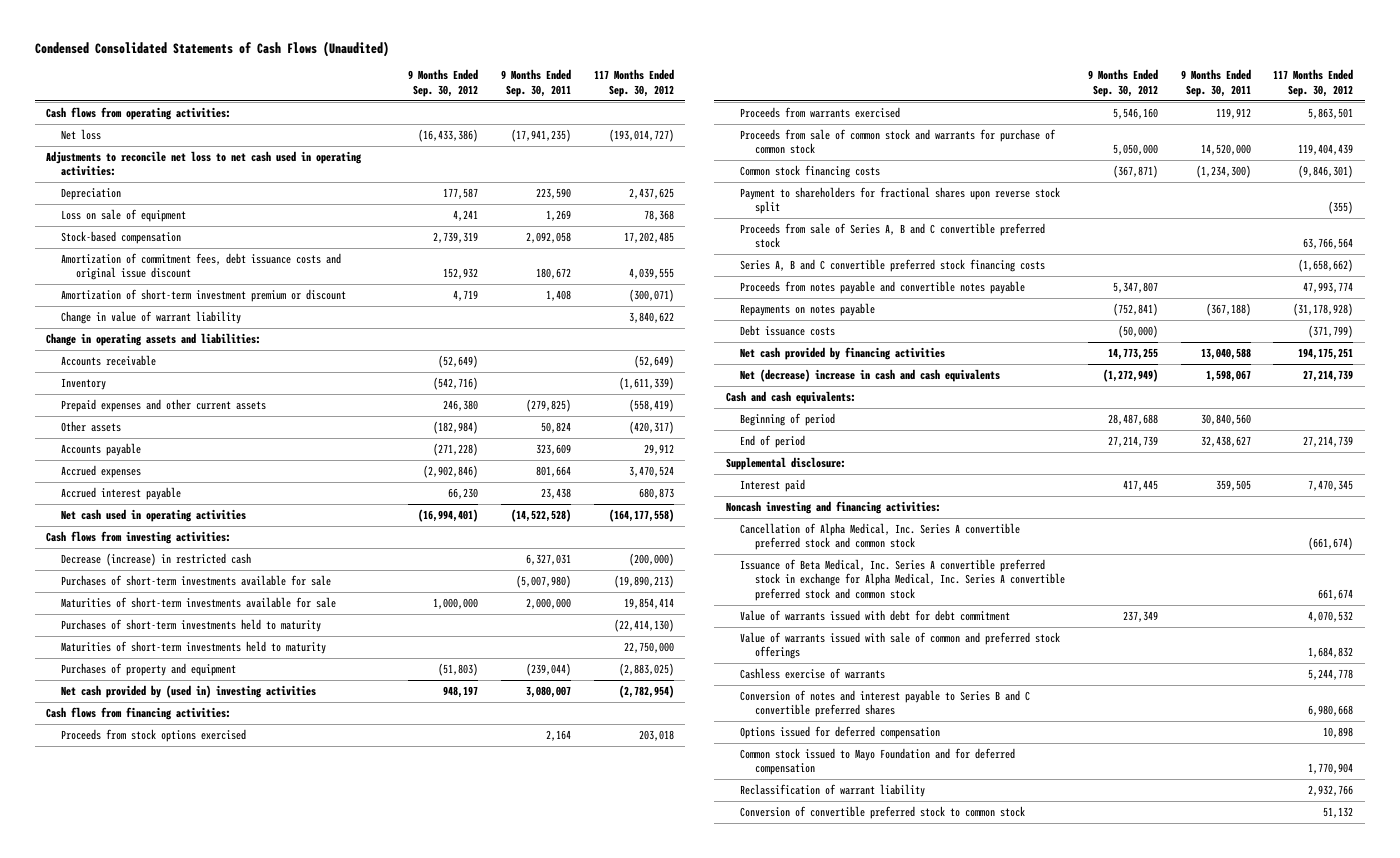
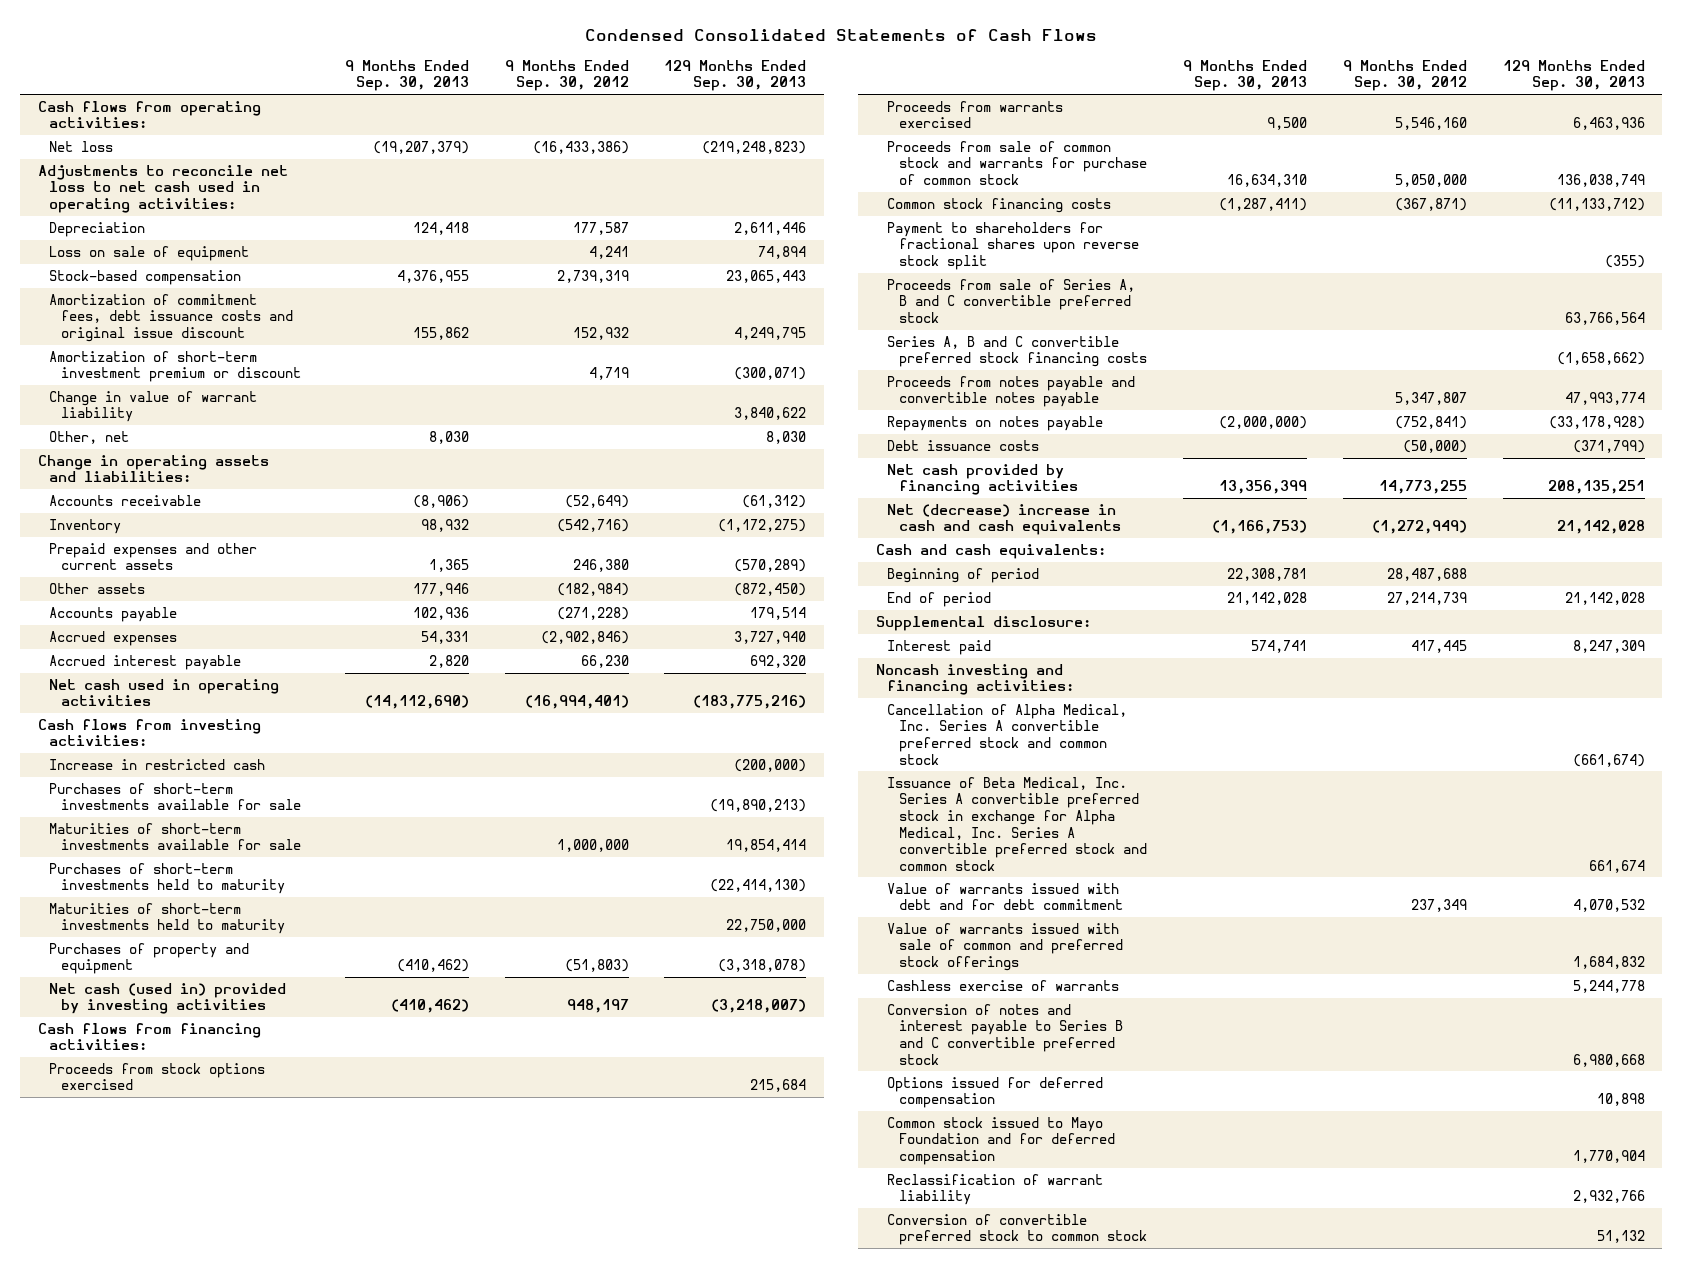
- Condensed Consolidated Statements of Cash Flows (Unaudited)
+ Condensed Consolidated Statements of Cash Flows
- | 9 Months Ended Sep. 30, 2012 | 9 Months Ended Sep. 30, 2011 | 117 Months Ended Sep. 30, 2012
+ | 9 Months Ended Sep. 30, 2013 | 9 Months Ended Sep. 30, 2012 | 129 Months Ended Sep. 30, 2013
+ Other, net | 8,030 | | 8,030
- Decrease (increase) in restricted cash | | 6,327,031 | (200,000)
+ Increase in restricted cash | | | (200,000)
- Net cash provided by (used in) investing activities | 948,197 | 3,080,007 | (2,782,954)
+ Net cash (used in) provided by investing activities | (410,462) | 948,197 | (3,218,007)
- Value of warrants issued with debt for debt commitment | 237,349 | | 4,070,532
+ Value of warrants issued with debt and for debt commitment | | 237,349 | 4,070,532
- Conversion of notes and interest payable to Series B and C convertible preferred shares | | | 6,980,668
+ Conversion of notes and interest payable to Series B and C convertible preferred stock | | | 6,980,668

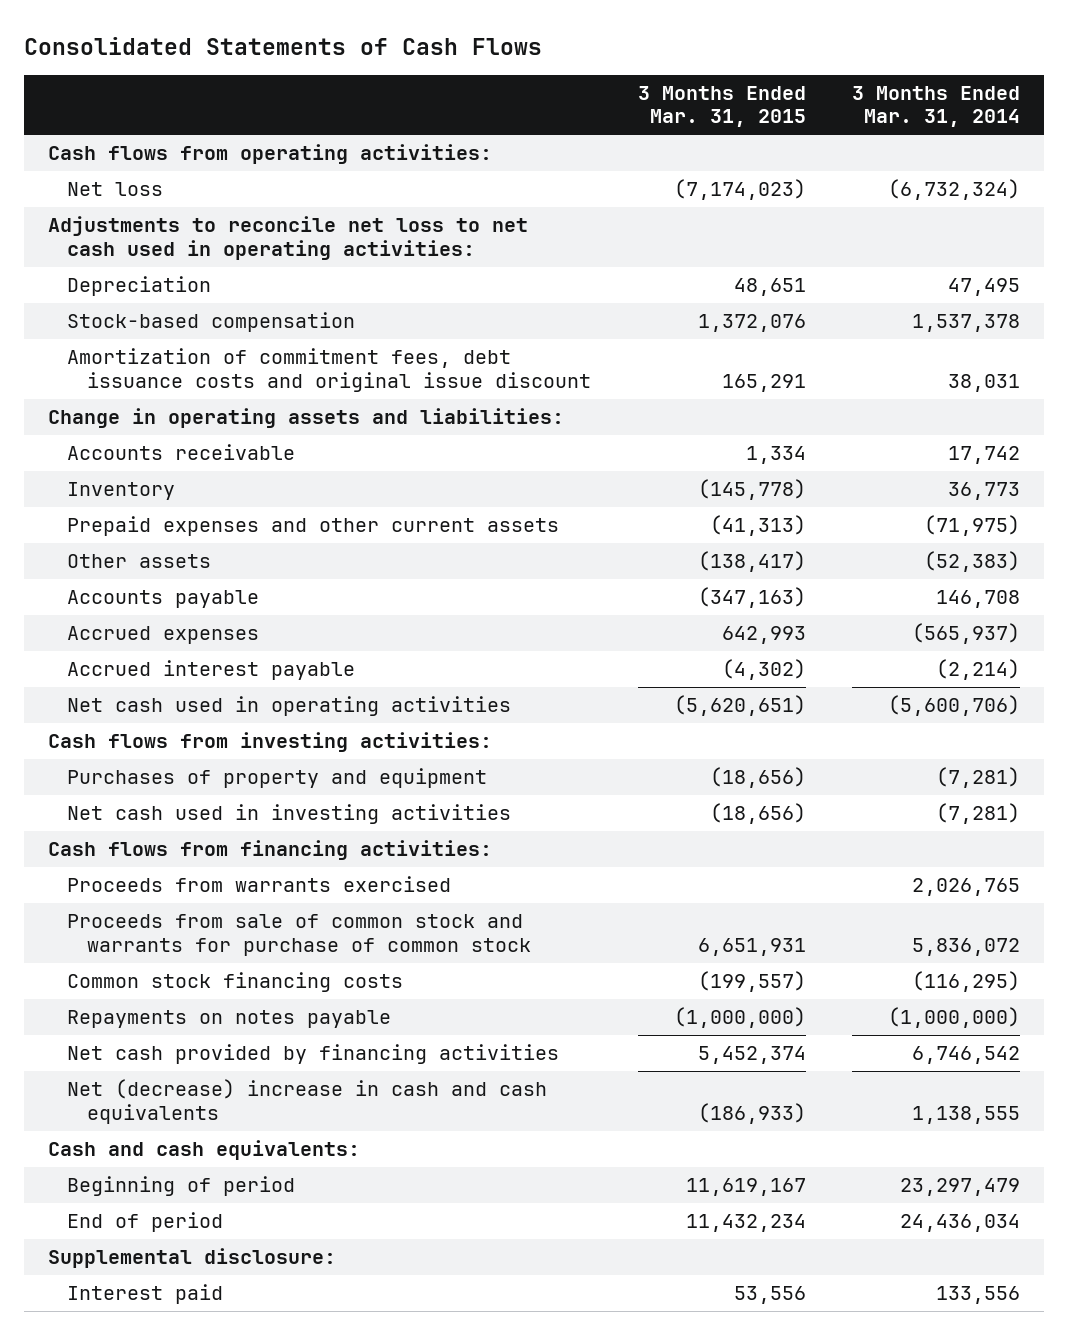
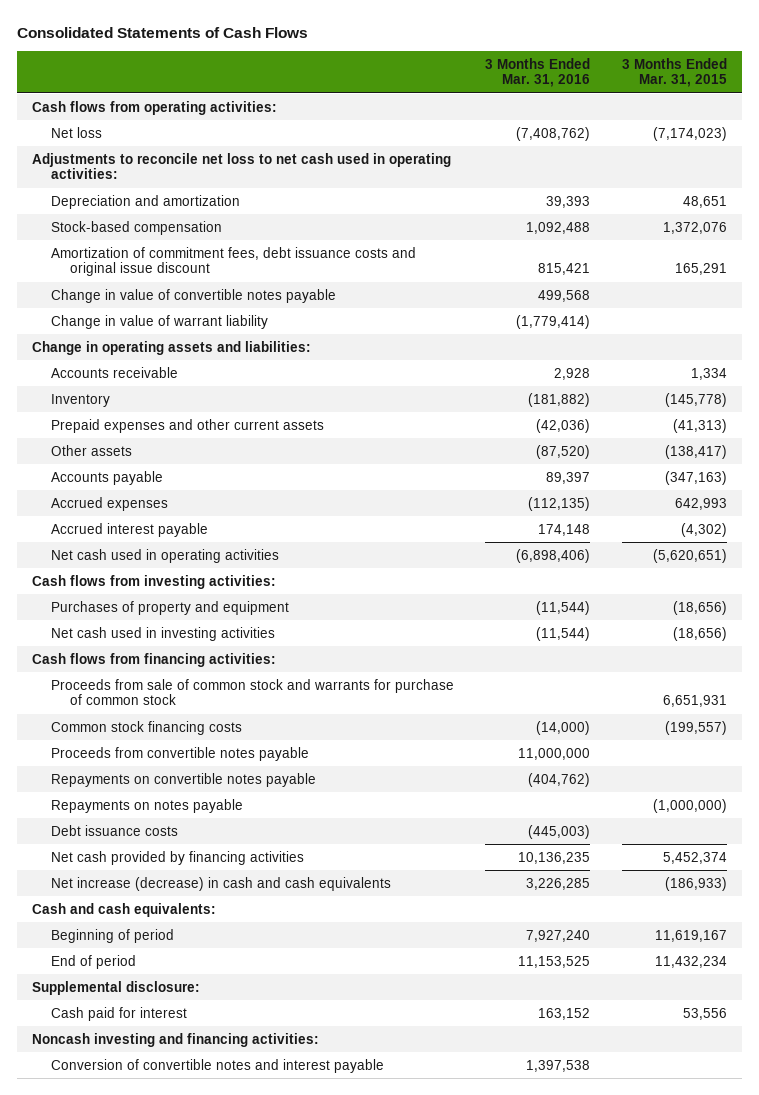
- | 3 Months Ended Mar. 31, 2015 | 3 Months Ended Mar. 31, 2014
+ | 3 Months Ended Mar. 31, 2016 | 3 Months Ended Mar. 31, 2015
- Depreciation | 48,651 | 47,495
+ Depreciation and amortization | 39,393 | 48,651
+ Change in value of convertible notes payable | 499,568 |
+ Change in value of warrant liability | (1,779,414) |
- Proceeds from warrants exercised | | 2,026,765
+ Proceeds from convertible notes payable | 11,000,000 |
+ Repayments on convertible notes payable | (404,762) |
+ Debt issuance costs | (445,003) |
- Net (decrease) increase in cash and cash equivalents | (186,933) | 1,138,555
+ Net increase (decrease) in cash and cash equivalents | 3,226,285 | (186,933)
- Interest paid | 53,556 | 133,556
+ Cash paid for interest | 163,152 | 53,556
+ Noncash investing and financing activities:
+ Conversion of convertible notes and interest payable | 1,397,538 |

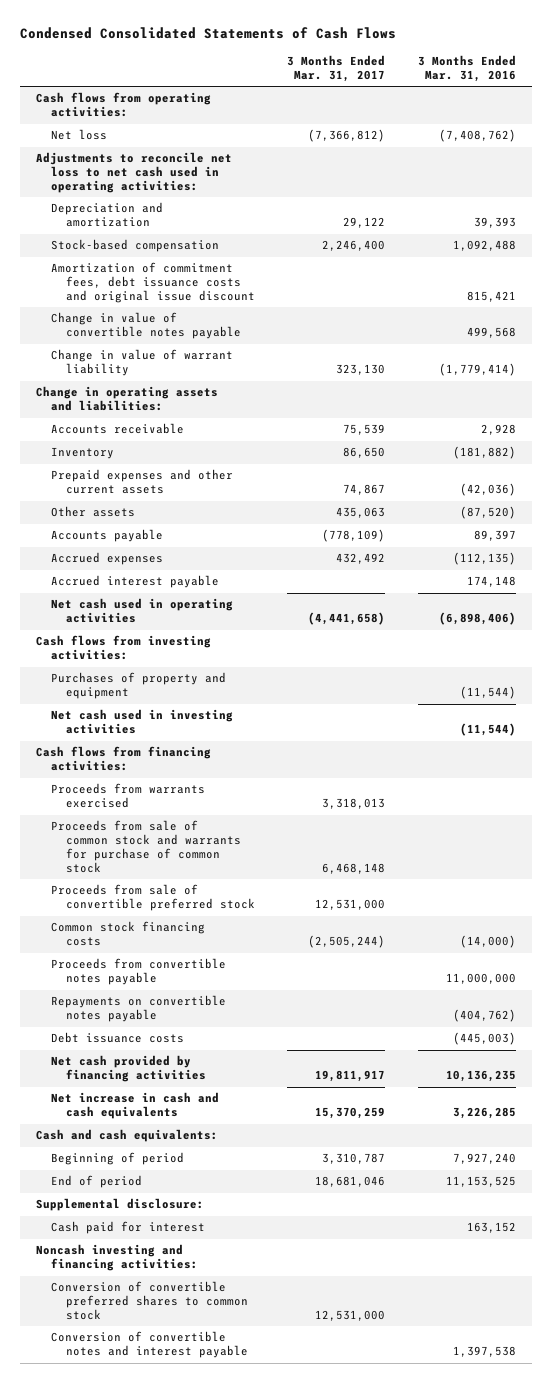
- Consolidated Statements of Cash Flows
+ Condensed Consolidated Statements of Cash Flows
- | 3 Months Ended Mar. 31, 2016 | 3 Months Ended Mar. 31, 2015
+ | 3 Months Ended Mar. 31, 2017 | 3 Months Ended Mar. 31, 2016
+ Proceeds from warrants exercised | 3,318,013 |
+ Proceeds from sale of convertible preferred stock | 12,531,000 |
- Repayments on notes payable | | (1,000,000)
- Net increase (decrease) in cash and cash equivalents | 3,226,285 | (186,933)
+ Net increase in cash and cash equivalents | 15,370,259 | 3,226,285
+ Conversion of convertible preferred shares to common stock | 12,531,000 |

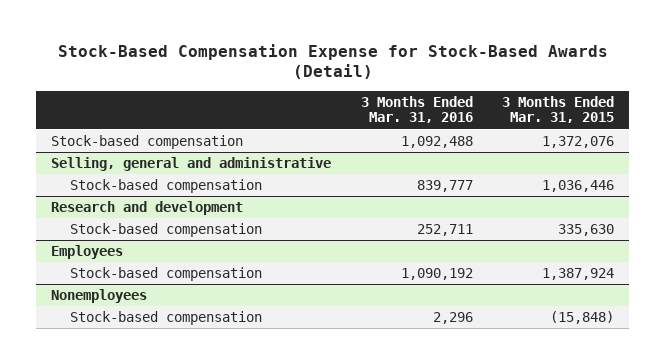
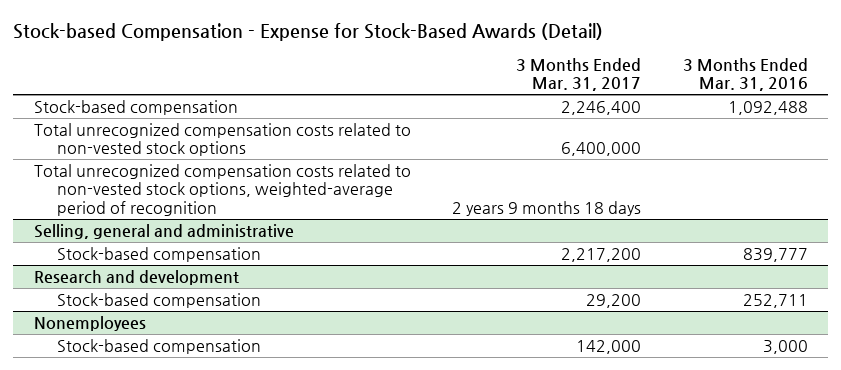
- Stock-Based Compensation Expense for Stock-Based Awards (Detail)
+ Stock-based Compensation - Expense for Stock-Based Awards (Detail)
- | 3 Months Ended Mar. 31, 2016 | 3 Months Ended Mar. 31, 2015
+ | 3 Months Ended Mar. 31, 2017 | 3 Months Ended Mar. 31, 2016
+ Total unrecognized compensation costs related to non-vested stock options | 6,400,000 |
+ Total unrecognized compensation costs related to non-vested stock options, weighted-average period of recognition | 2 years 9 months 18 days |
- Employees
- Stock-based compensation | 1,090,192 | 1,387,924
@ Nonemployees
- Stock-based compensation | 2,296 | (15,848)
+ Stock-based compensation | 142,000 | 3,000

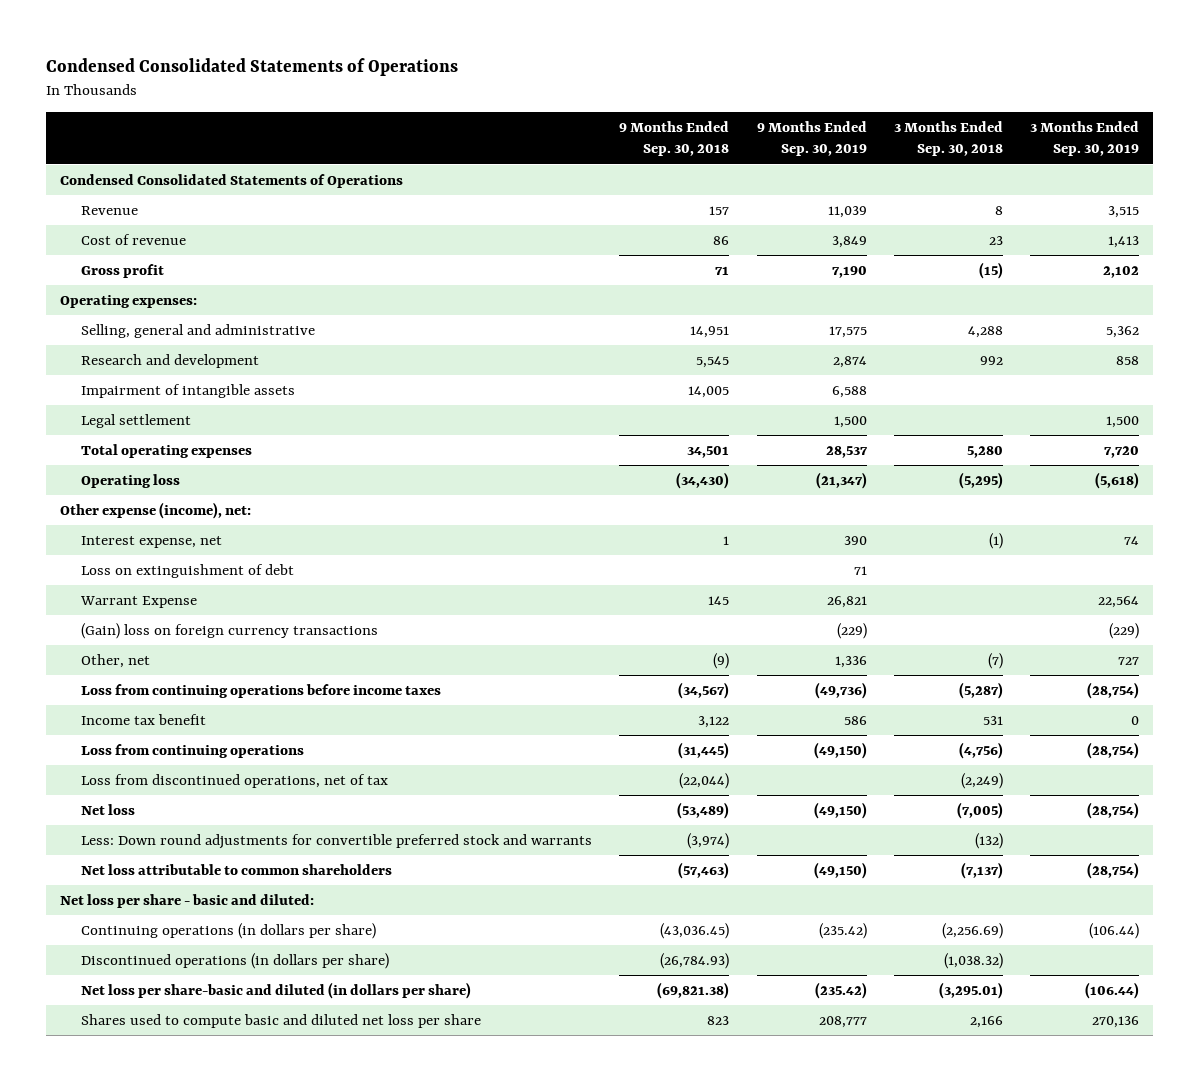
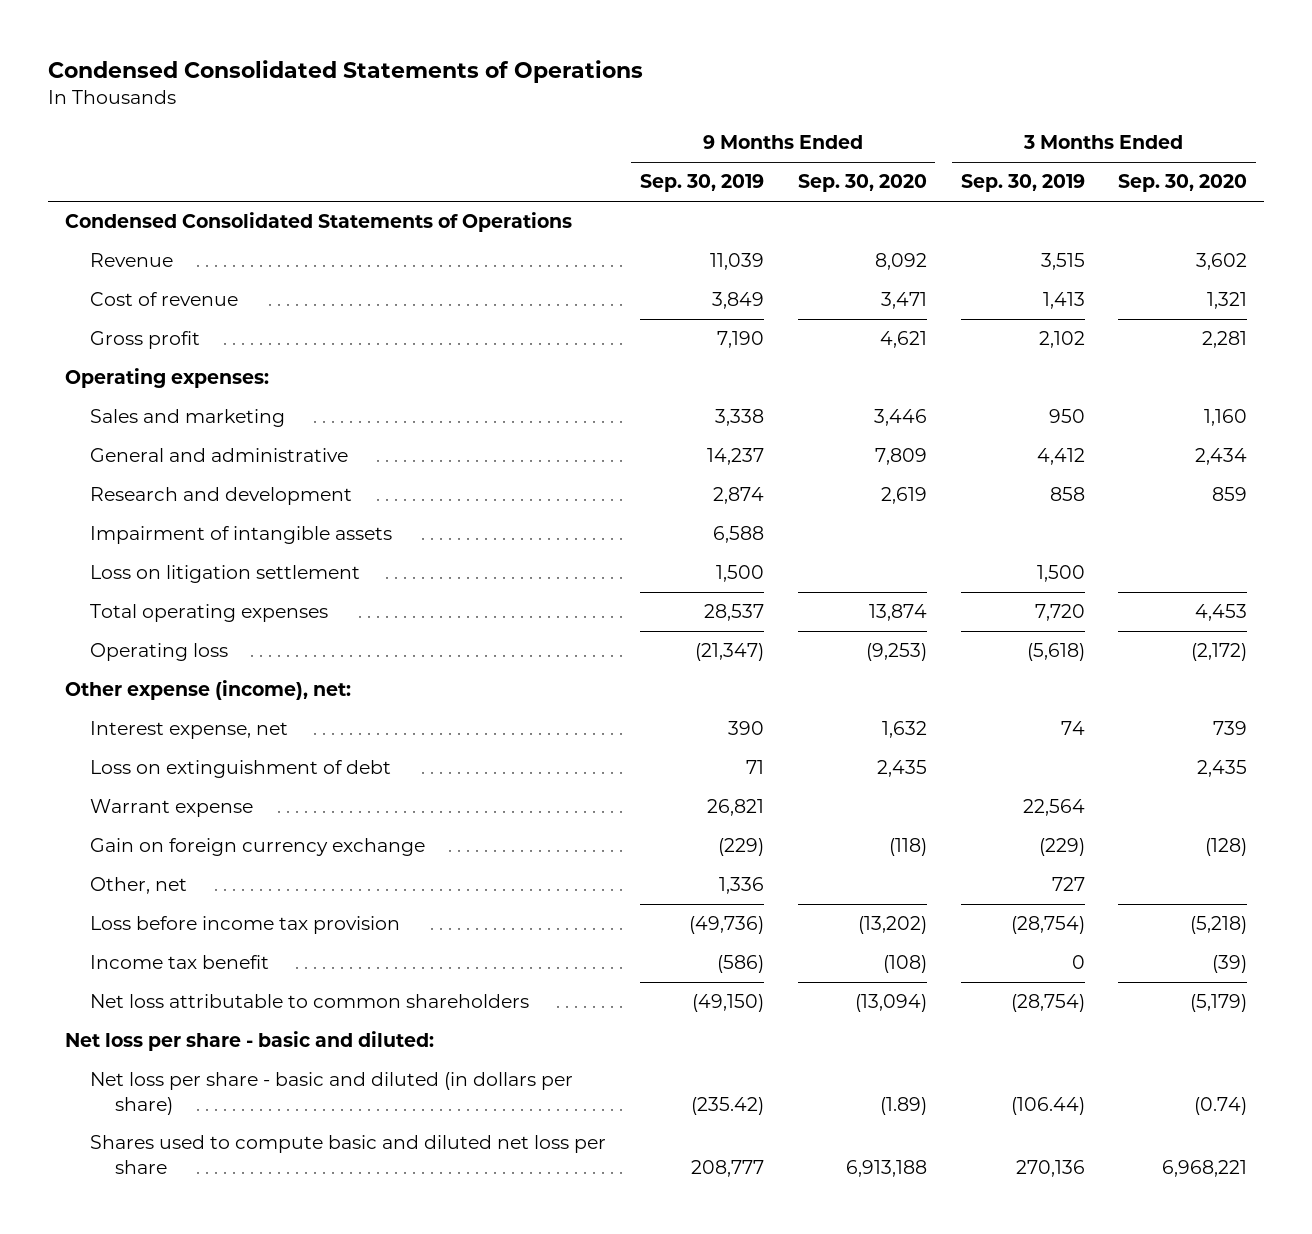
- | 9 Months Ended Sep. 30, 2018 | 9 Months Ended Sep. 30, 2019 | 3 Months Ended Sep. 30, 2018 | 3 Months Ended Sep. 30, 2019
+ | 9 Months Ended Sep. 30, 2019 | 9 Months Ended Sep. 30, 2020 | 3 Months Ended Sep. 30, 2019 | 3 Months Ended Sep. 30, 2020
- Selling, general and administrative | 14,951 | 17,575 | 4,288 | 5,362
+ Sales and marketing | 3,338 | 3,446 | 950 | 1,160
+ General and administrative | 14,237 | 7,809 | 4,412 | 2,434
- Legal settlement | | 1,500 | | 1,500
+ Loss on litigation settlement | 1,500 | | 1,500 |
- Warrant Expense | 145 | 26,821 | | 22,564
- (Gain) loss on foreign currency transactions | | (229) | | (229)
+ Warrant expense | 26,821 | | 22,564 |
+ Gain on foreign currency exchange | (229) | (118) | (229) | (128)
- Loss from continuing operations before income taxes | (34,567) | (49,736) | (5,287) | (28,754)
- Income tax benefit | 3,122 | 586 | 531 | 0
- Loss from continuing operations | (31,445) | (49,150) | (4,756) | (28,754)
- Loss from discontinued operations, net of tax | (22,044) | | (2,249) |
- Net loss | (53,489) | (49,150) | (7,005) | (28,754)
- Less: Down round adjustments for convertible preferred stock and warrants | (3,974) | | (132) |
+ Loss before income tax provision | (49,736) | (13,202) | (28,754) | (5,218)
+ Income tax benefit | (586) | (108) | 0 | (39)
- Continuing operations (in dollars per share) | (43,036.45) | (235.42) | (2,256.69) | (106.44)
- Discontinued operations (in dollars per share) | (26,784.93) | | (1,038.32) |
- Net loss per share-basic and diluted (in dollars per share) | (69,821.38) | (235.42) | (3,295.01) | (106.44)
+ Net loss per share - basic and diluted (in dollars per share) | (235.42) | (1.89) | (106.44) | (0.74)

